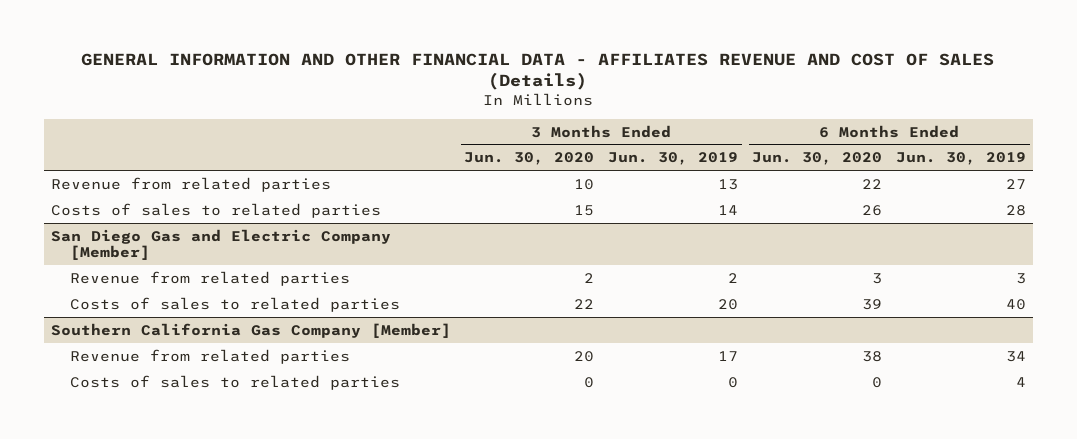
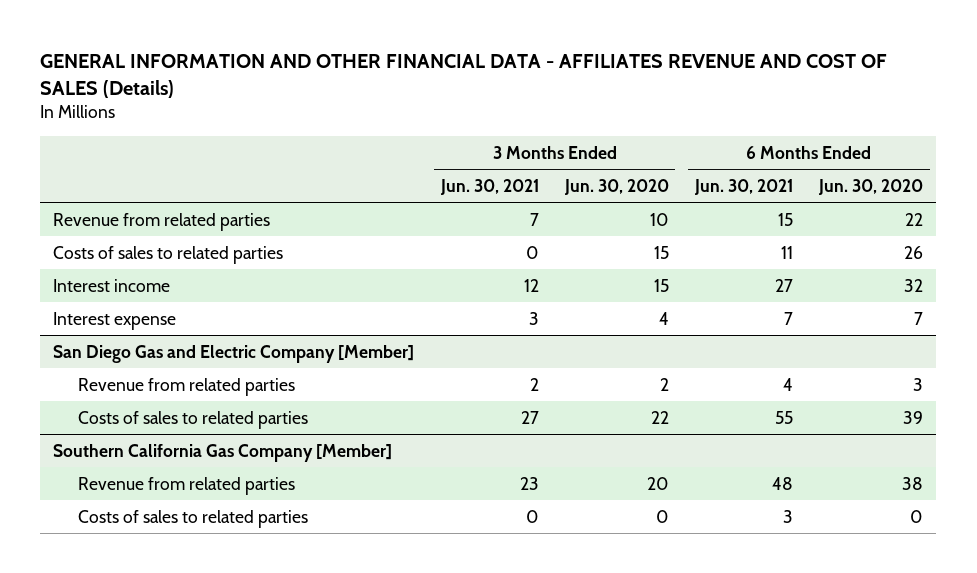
- | 3 Months Ended Jun. 30, 2020 | 3 Months Ended Jun. 30, 2019 | 6 Months Ended Jun. 30, 2020 | 6 Months Ended Jun. 30, 2019
+ | 3 Months Ended Jun. 30, 2021 | 3 Months Ended Jun. 30, 2020 | 6 Months Ended Jun. 30, 2021 | 6 Months Ended Jun. 30, 2020
+ Interest income | 12 | 15 | 27 | 32
+ Interest expense | 3 | 4 | 7 | 7

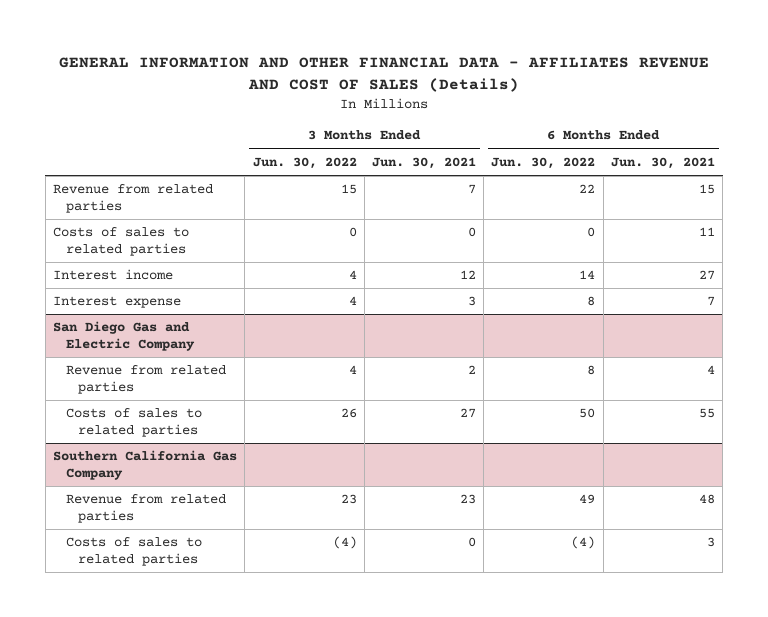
- | 3 Months Ended Jun. 30, 2021 | 3 Months Ended Jun. 30, 2020 | 6 Months Ended Jun. 30, 2021 | 6 Months Ended Jun. 30, 2020
+ | 3 Months Ended Jun. 30, 2022 | 3 Months Ended Jun. 30, 2021 | 6 Months Ended Jun. 30, 2022 | 6 Months Ended Jun. 30, 2021
- San Diego Gas and Electric Company [Member]
+ San Diego Gas and Electric Company
- Southern California Gas Company [Member]
+ Southern California Gas Company

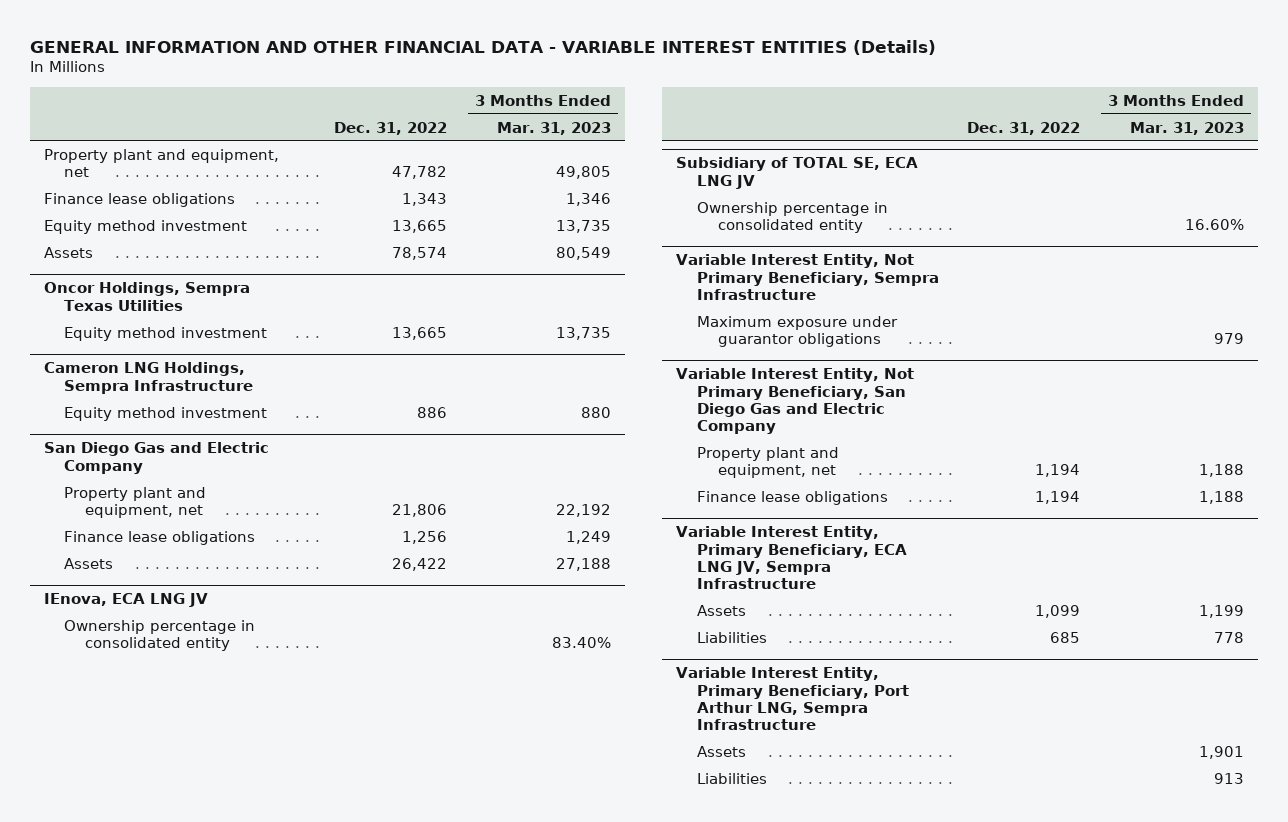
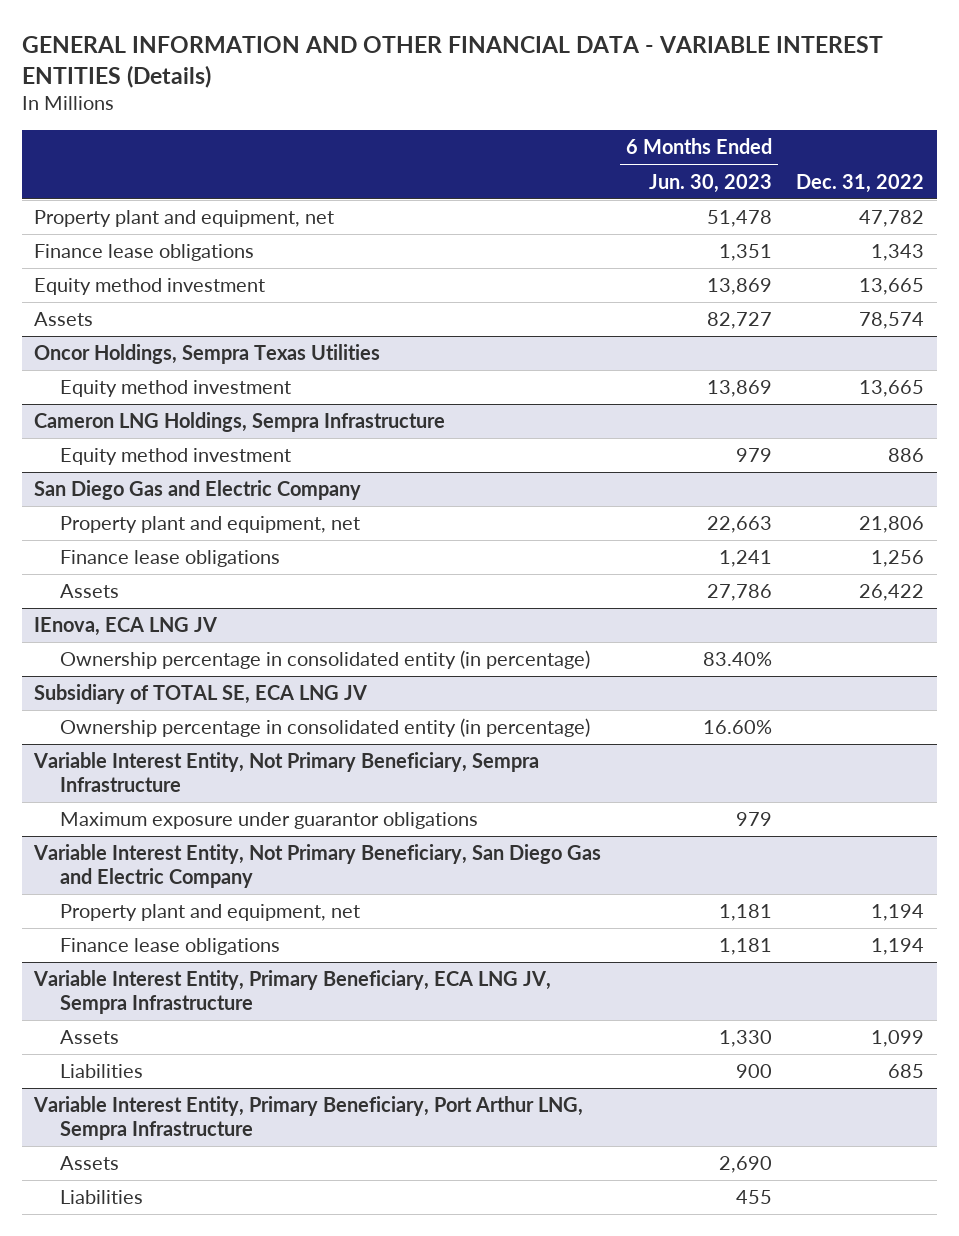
- | Dec. 31, 2022 | 3 Months Ended Mar. 31, 2023
+ | 6 Months Ended Jun. 30, 2023 | Dec. 31, 2022
@ IEnova, ECA LNG JV
- Ownership percentage in consolidated entity | | 83.40%
+ Ownership percentage in consolidated entity (in percentage) | 83.40% |
@ Subsidiary of TOTAL SE, ECA LNG JV
- Ownership percentage in consolidated entity | | 16.60%
+ Ownership percentage in consolidated entity (in percentage) | 16.60% |

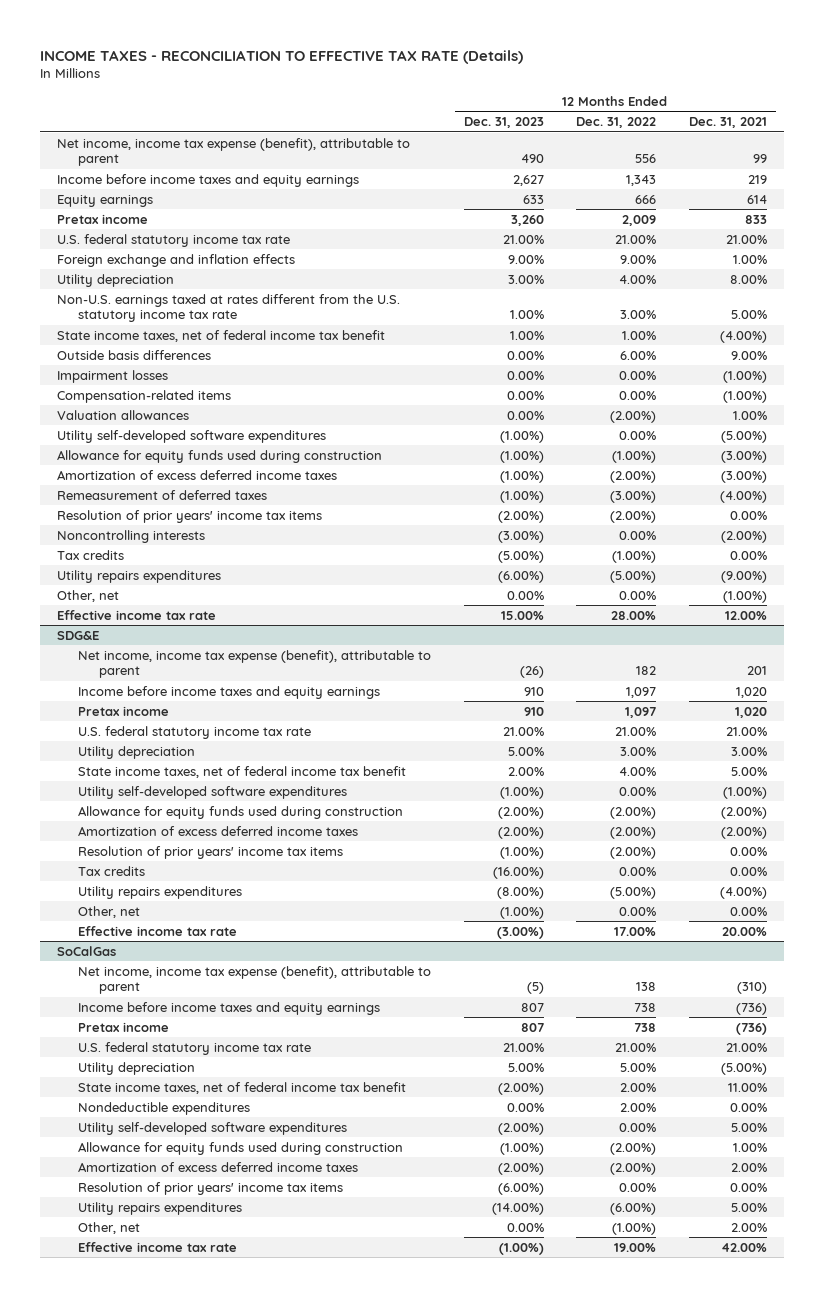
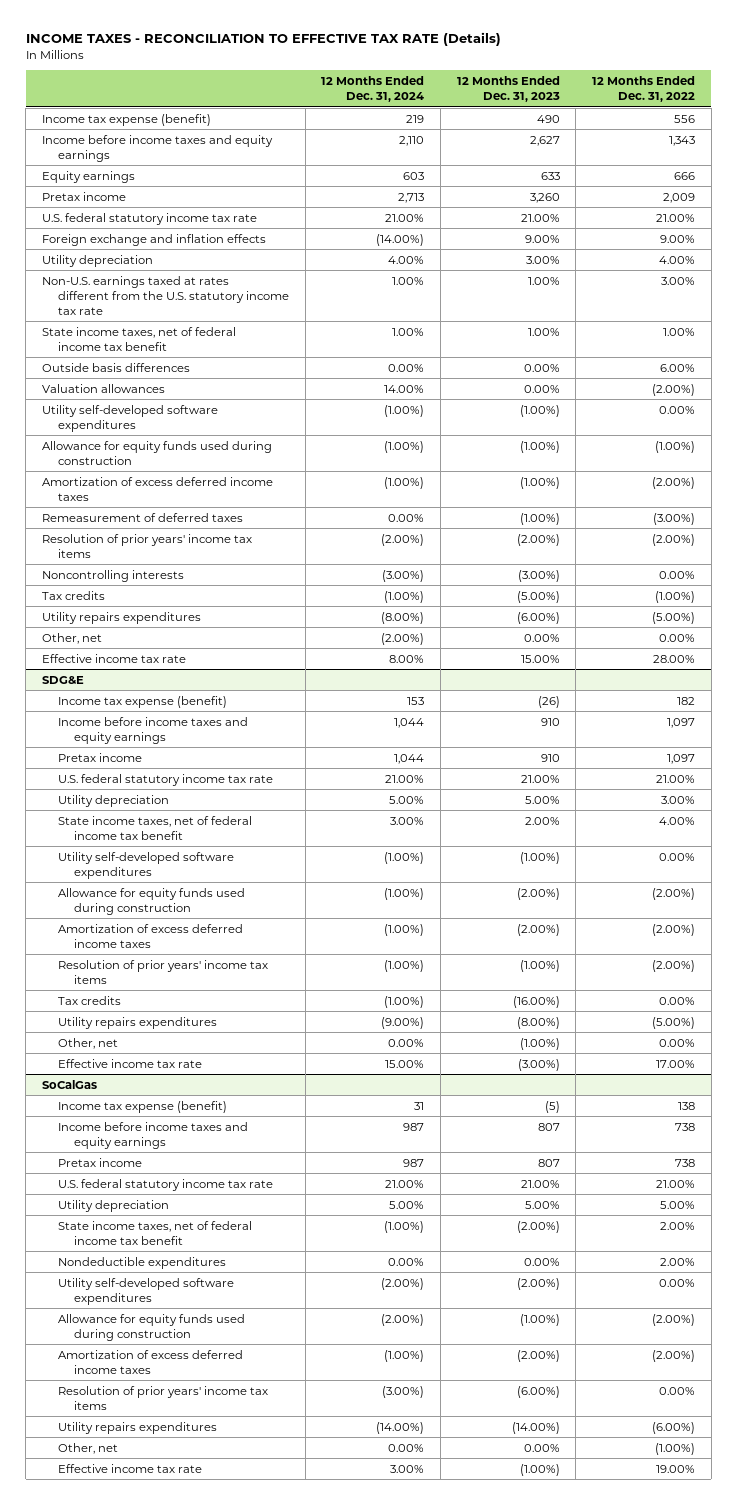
- | 12 Months Ended Dec. 31, 2023 | 12 Months Ended Dec. 31, 2022 | 12 Months Ended Dec. 31, 2021
+ | 12 Months Ended Dec. 31, 2024 | 12 Months Ended Dec. 31, 2023 | 12 Months Ended Dec. 31, 2022
- Net income, income tax expense (benefit), attributable to parent | 490 | 556 | 99
+ Income tax expense (benefit) | 219 | 490 | 556
- Impairment losses | 0.00% | 0.00% | (1.00%)
- Compensation-related items | 0.00% | 0.00% | (1.00%)
@ SDG&E
- Net income, income tax expense (benefit), attributable to parent | (26) | 182 | 201
+ Income tax expense (benefit) | 153 | (26) | 182
@ SoCalGas
- Net income, income tax expense (benefit), attributable to parent | (5) | 138 | (310)
+ Income tax expense (benefit) | 31 | (5) | 138

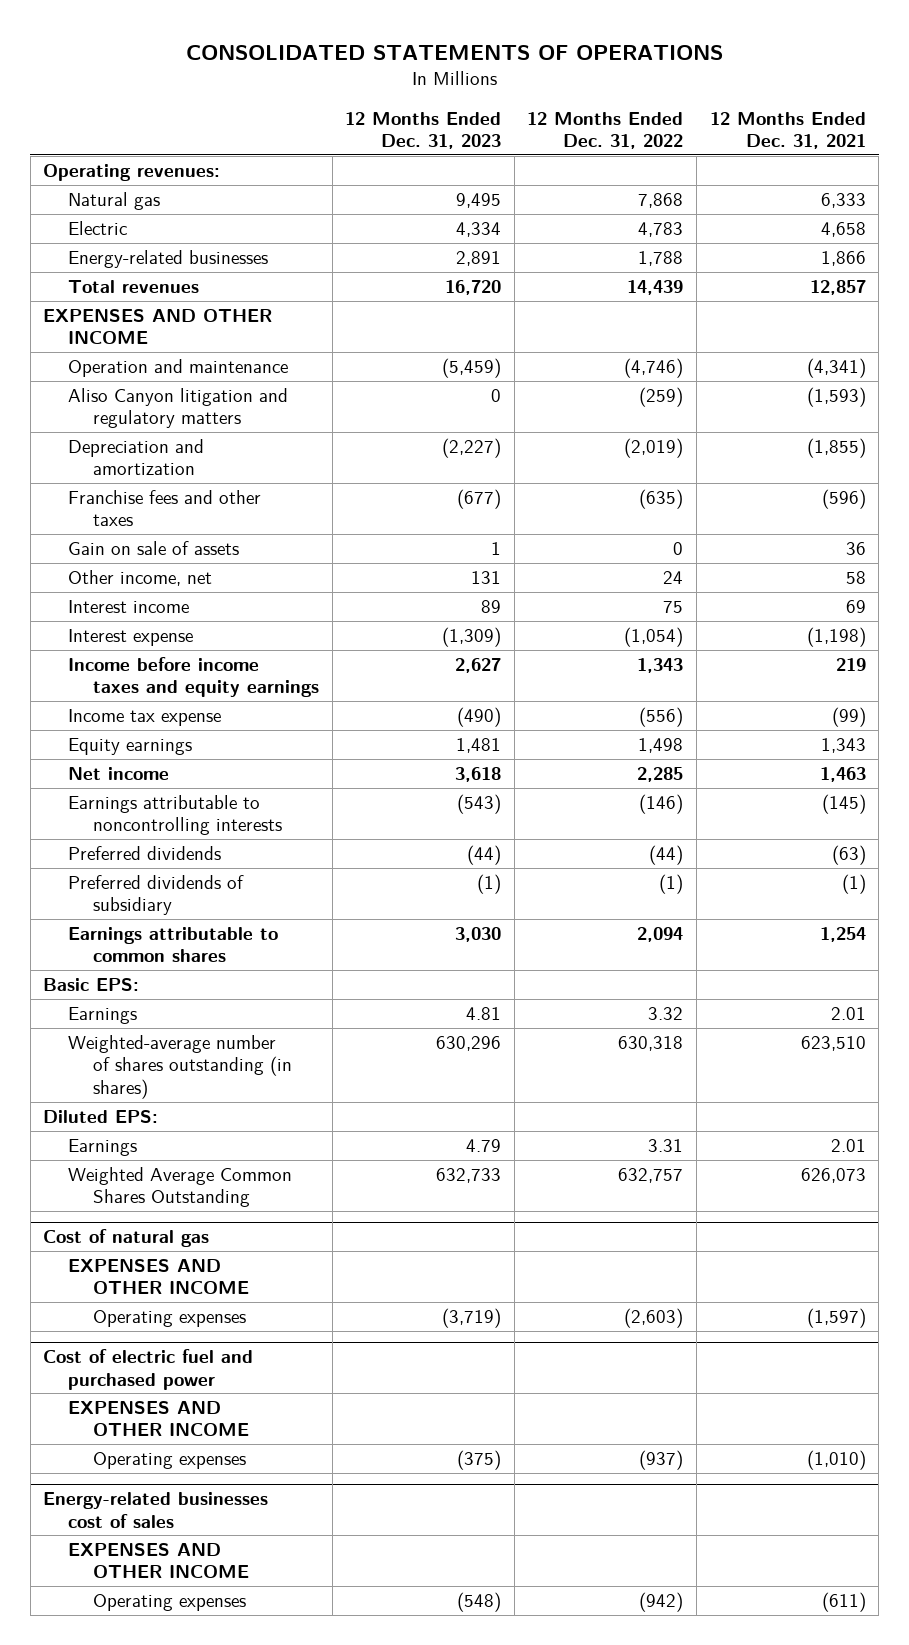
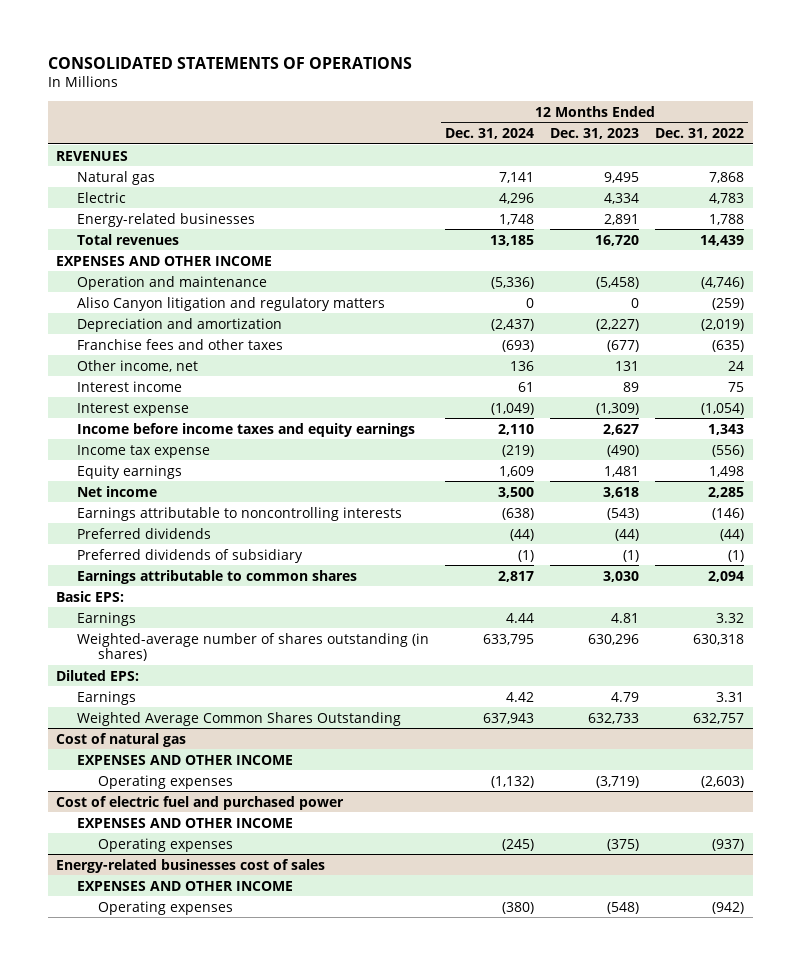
- | 12 Months Ended Dec. 31, 2023 | 12 Months Ended Dec. 31, 2022 | 12 Months Ended Dec. 31, 2021
+ | 12 Months Ended Dec. 31, 2024 | 12 Months Ended Dec. 31, 2023 | 12 Months Ended Dec. 31, 2022
- Operating revenues:
+ REVENUES
- Operation and maintenance | (5,459) | (4,746) | (4,341)
+ Operation and maintenance | (5,336) | (5,458) | (4,746)
- Gain on sale of assets | 1 | 0 | 36

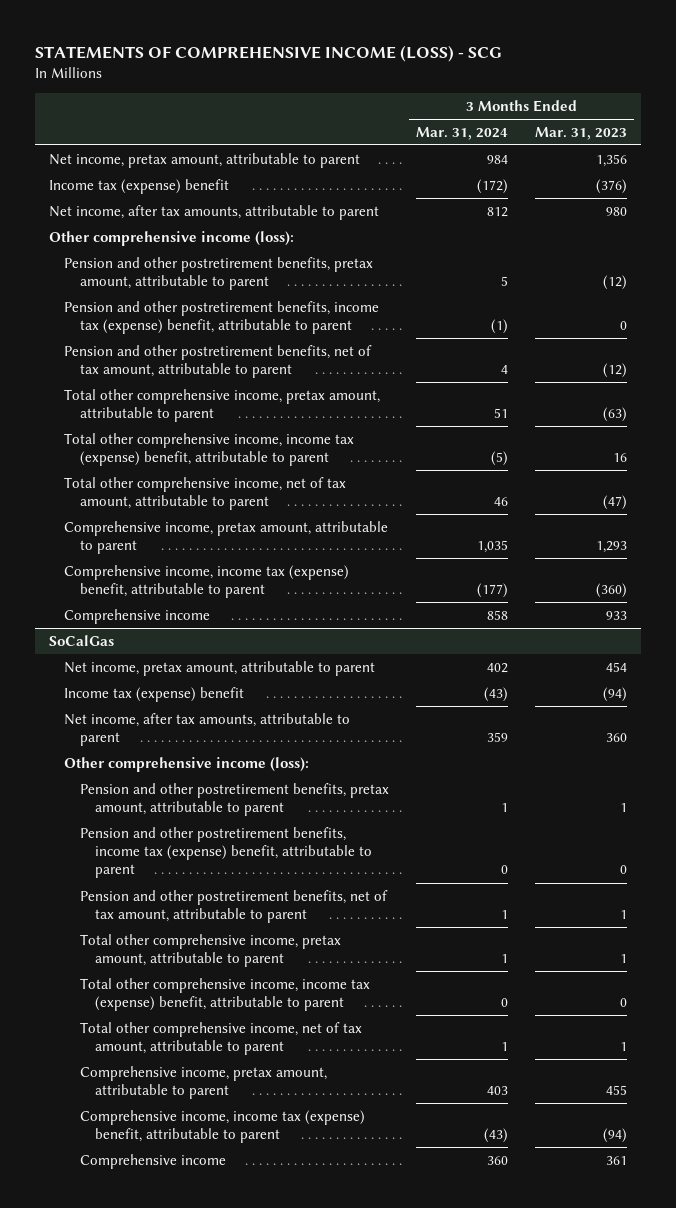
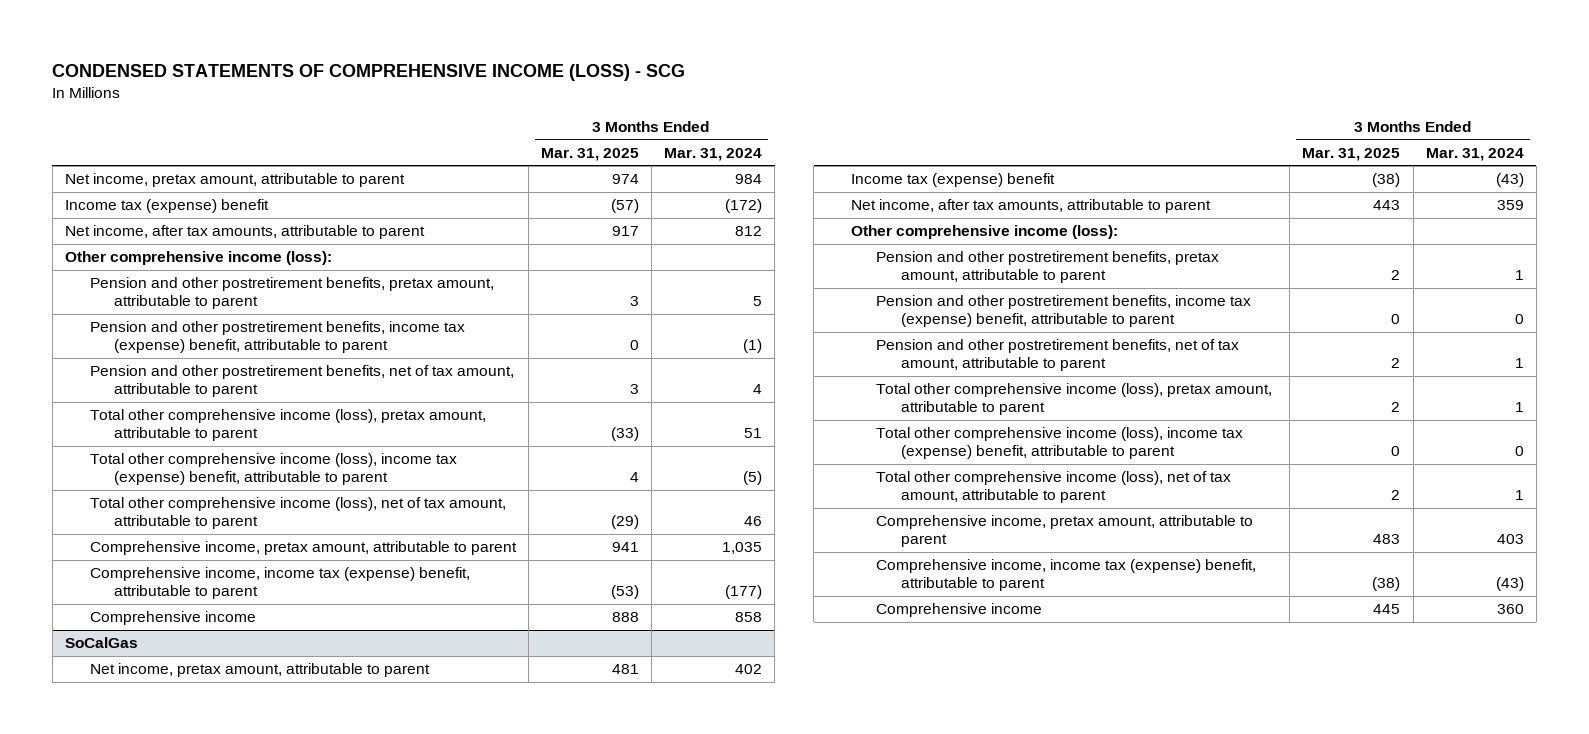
- STATEMENTS OF COMPREHENSIVE INCOME (LOSS) - SCG
+ CONDENSED STATEMENTS OF COMPREHENSIVE INCOME (LOSS) - SCG
- | 3 Months Ended Mar. 31, 2024 | 3 Months Ended Mar. 31, 2023
+ | 3 Months Ended Mar. 31, 2025 | 3 Months Ended Mar. 31, 2024
- Total other comprehensive income, pretax amount, attributable to parent | 51 | (63)
- Total other comprehensive income, income tax (expense) benefit, attributable to parent | (5) | 16
- Total other comprehensive income, net of tax amount, attributable to parent | 46 | (47)
+ Total other comprehensive income (loss), pretax amount, attributable to parent | (33) | 51
+ Total other comprehensive income (loss), income tax (expense) benefit, attributable to parent | 4 | (5)
+ Total other comprehensive income (loss), net of tax amount, attributable to parent | (29) | 46
@ SoCalGas
- Total other comprehensive income, pretax amount, attributable to parent | 1 | 1
- Total other comprehensive income, income tax (expense) benefit, attributable to parent | 0 | 0
- Total other comprehensive income, net of tax amount, attributable to parent | 1 | 1
+ Total other comprehensive income (loss), pretax amount, attributable to parent | 2 | 1
+ Total other comprehensive income (loss), income tax (expense) benefit, attributable to parent | 0 | 0
+ Total other comprehensive income (loss), net of tax amount, attributable to parent | 2 | 1

